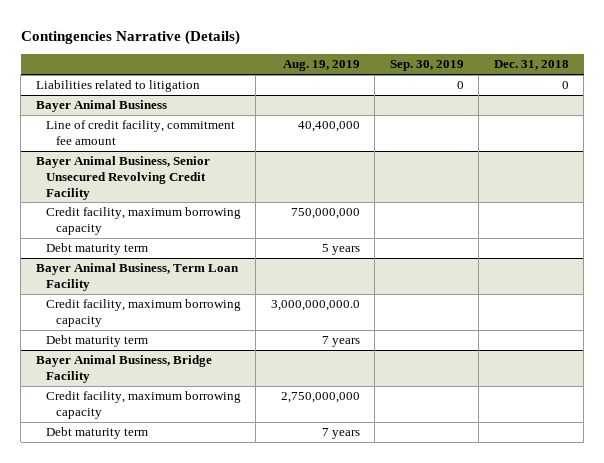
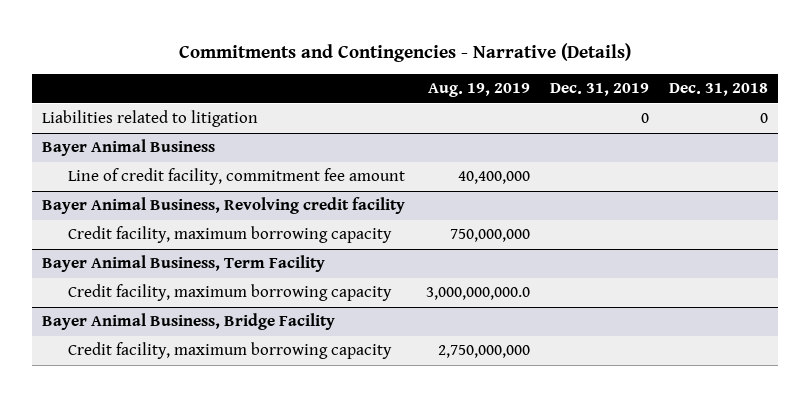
- Contingencies Narrative (Details)
+ Commitments and Contingencies - Narrative (Details)
- | Aug. 19, 2019 | Sep. 30, 2019 | Dec. 31, 2018
+ | Aug. 19, 2019 | Dec. 31, 2019 | Dec. 31, 2018
- Bayer Animal Business, Senior Unsecured Revolving Credit Facility
+ Bayer Animal Business, Revolving credit facility
- Debt maturity term | 5 years | |
- Bayer Animal Business, Term Loan Facility
+ Bayer Animal Business, Term Facility
- Debt maturity term | 7 years | |
@ Bayer Animal Business, Bridge Facility
- Debt maturity term | 7 years | |

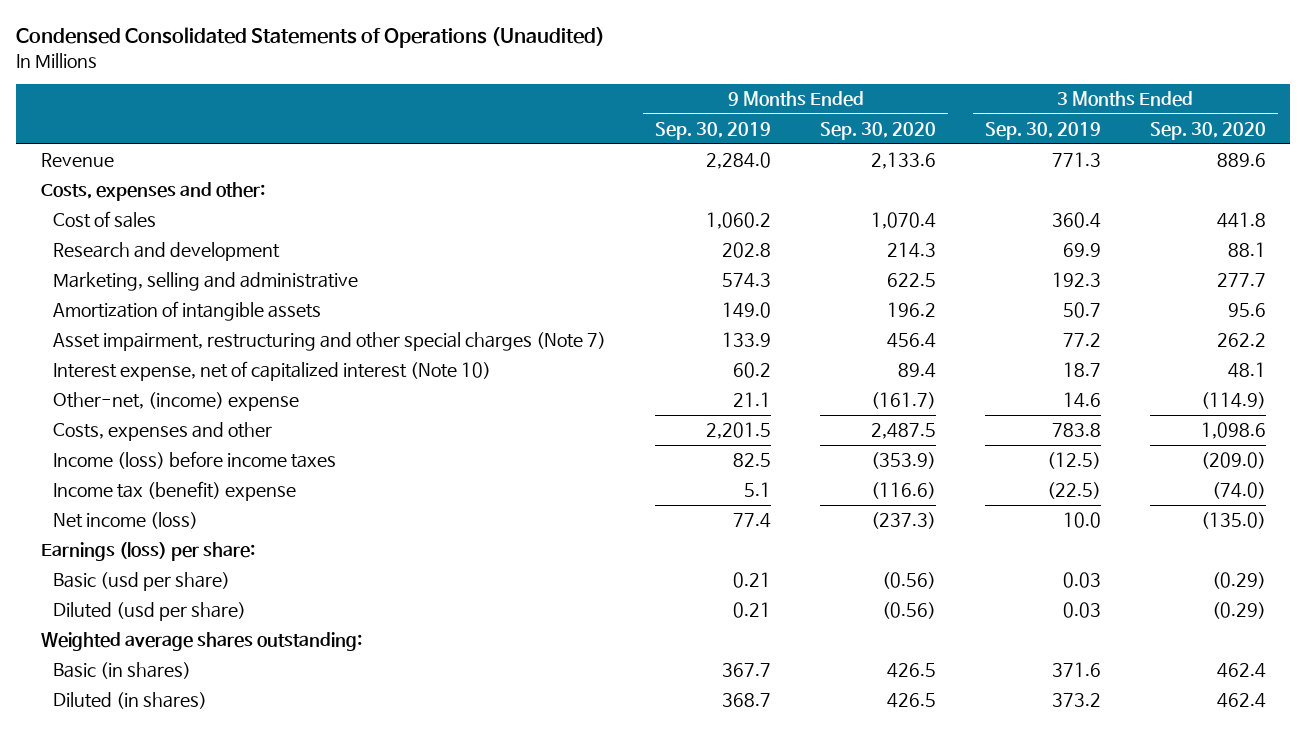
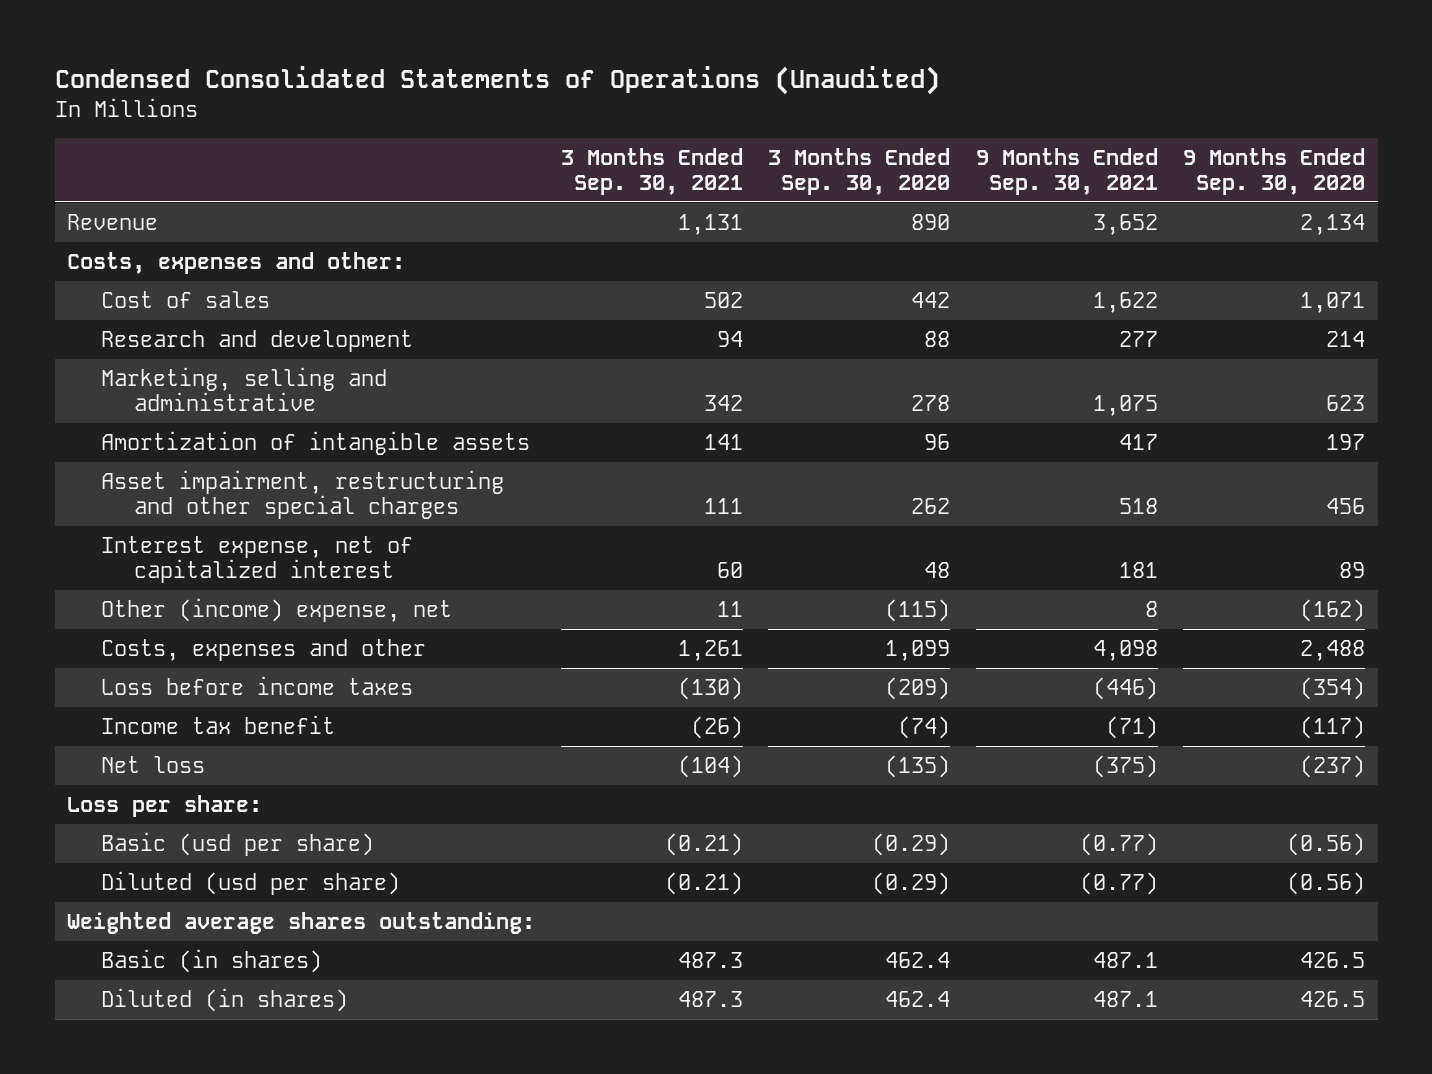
- | 9 Months Ended Sep. 30, 2019 | 9 Months Ended Sep. 30, 2020 | 3 Months Ended Sep. 30, 2019 | 3 Months Ended Sep. 30, 2020
+ | 3 Months Ended Sep. 30, 2021 | 3 Months Ended Sep. 30, 2020 | 9 Months Ended Sep. 30, 2021 | 9 Months Ended Sep. 30, 2020
- Revenue | 2,284.0 | 2,133.6 | 771.3 | 889.6
+ Revenue | 1,131 | 890 | 3,652 | 2,134
- Cost of sales | 1,060.2 | 1,070.4 | 360.4 | 441.8
- Research and development | 202.8 | 214.3 | 69.9 | 88.1
- Marketing, selling and administrative | 574.3 | 622.5 | 192.3 | 277.7
- Amortization of intangible assets | 149.0 | 196.2 | 50.7 | 95.6
- Asset impairment, restructuring and other special charges (Note 7) | 133.9 | 456.4 | 77.2 | 262.2
- Interest expense, net of capitalized interest (Note 10) | 60.2 | 89.4 | 18.7 | 48.1
- Other-net, (income) expense | 21.1 | (161.7) | 14.6 | (114.9)
- Costs, expenses and other | 2,201.5 | 2,487.5 | 783.8 | 1,098.6
- Income (loss) before income taxes | 82.5 | (353.9) | (12.5) | (209.0)
- Income tax (benefit) expense | 5.1 | (116.6) | (22.5) | (74.0)
- Net income (loss) | 77.4 | (237.3) | 10.0 | (135.0)
- Earnings (loss) per share:
+ Cost of sales | 502 | 442 | 1,622 | 1,071
+ Research and development | 94 | 88 | 277 | 214
+ Marketing, selling and administrative | 342 | 278 | 1,075 | 623
+ Amortization of intangible assets | 141 | 96 | 417 | 197
+ Asset impairment, restructuring and other special charges | 111 | 262 | 518 | 456
+ Interest expense, net of capitalized interest | 60 | 48 | 181 | 89
+ Other (income) expense, net | 11 | (115) | 8 | (162)
+ Costs, expenses and other | 1,261 | 1,099 | 4,098 | 2,488
+ Loss before income taxes | (130) | (209) | (446) | (354)
+ Income tax benefit | (26) | (74) | (71) | (117)
+ Net loss | (104) | (135) | (375) | (237)
+ Loss per share:

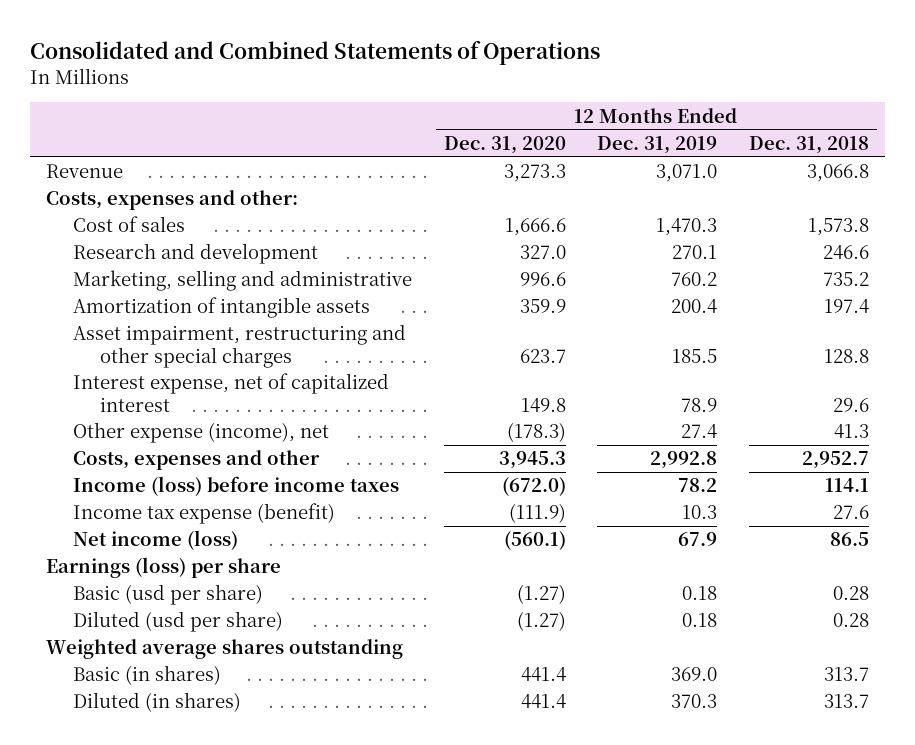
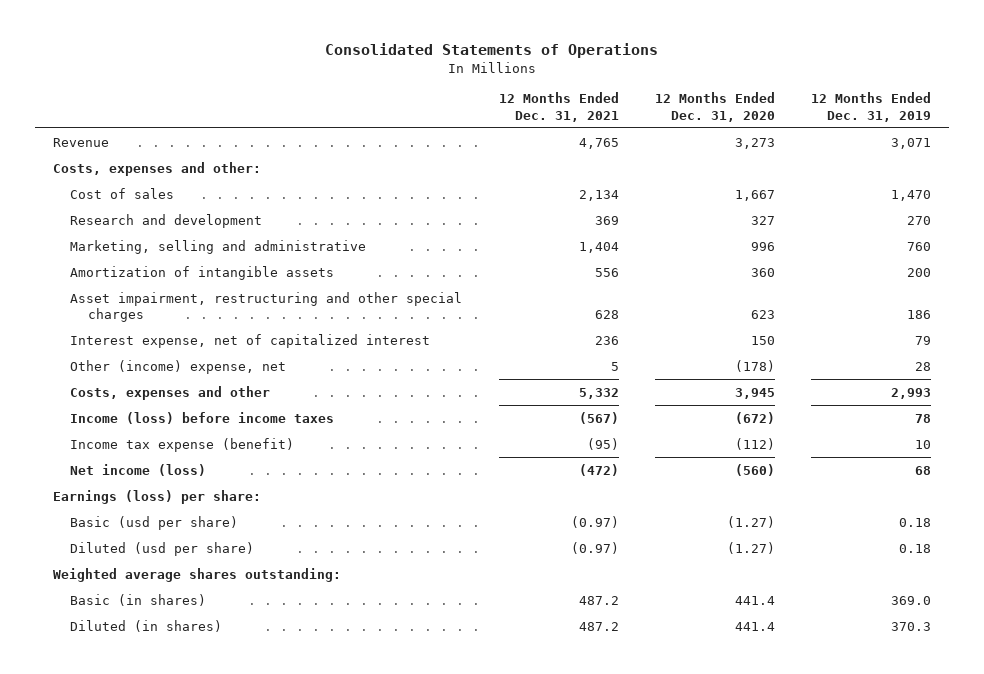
- Consolidated and Combined Statements of Operations
+ Consolidated Statements of Operations
- | 12 Months Ended Dec. 31, 2020 | 12 Months Ended Dec. 31, 2019 | 12 Months Ended Dec. 31, 2018
+ | 12 Months Ended Dec. 31, 2021 | 12 Months Ended Dec. 31, 2020 | 12 Months Ended Dec. 31, 2019
- Revenue | 3,273.3 | 3,071.0 | 3,066.8
+ Revenue | 4,765 | 3,273 | 3,071
- Cost of sales | 1,666.6 | 1,470.3 | 1,573.8
- Research and development | 327.0 | 270.1 | 246.6
- Marketing, selling and administrative | 996.6 | 760.2 | 735.2
- Amortization of intangible assets | 359.9 | 200.4 | 197.4
- Asset impairment, restructuring and other special charges | 623.7 | 185.5 | 128.8
- Interest expense, net of capitalized interest | 149.8 | 78.9 | 29.6
- Other expense (income), net | (178.3) | 27.4 | 41.3
- Costs, expenses and other | 3,945.3 | 2,992.8 | 2,952.7
- Income (loss) before income taxes | (672.0) | 78.2 | 114.1
- Income tax expense (benefit) | (111.9) | 10.3 | 27.6
- Net income (loss) | (560.1) | 67.9 | 86.5
- Earnings (loss) per share
+ Cost of sales | 2,134 | 1,667 | 1,470
+ Research and development | 369 | 327 | 270
+ Marketing, selling and administrative | 1,404 | 996 | 760
+ Amortization of intangible assets | 556 | 360 | 200
+ Asset impairment, restructuring and other special charges | 628 | 623 | 186
+ Interest expense, net of capitalized interest | 236 | 150 | 79
+ Other (income) expense, net | 5 | (178) | 28
+ Costs, expenses and other | 5,332 | 3,945 | 2,993
+ Income (loss) before income taxes | (567) | (672) | 78
+ Income tax expense (benefit) | (95) | (112) | 10
+ Net income (loss) | (472) | (560) | 68
+ Earnings (loss) per share:
- Weighted average shares outstanding
+ Weighted average shares outstanding:

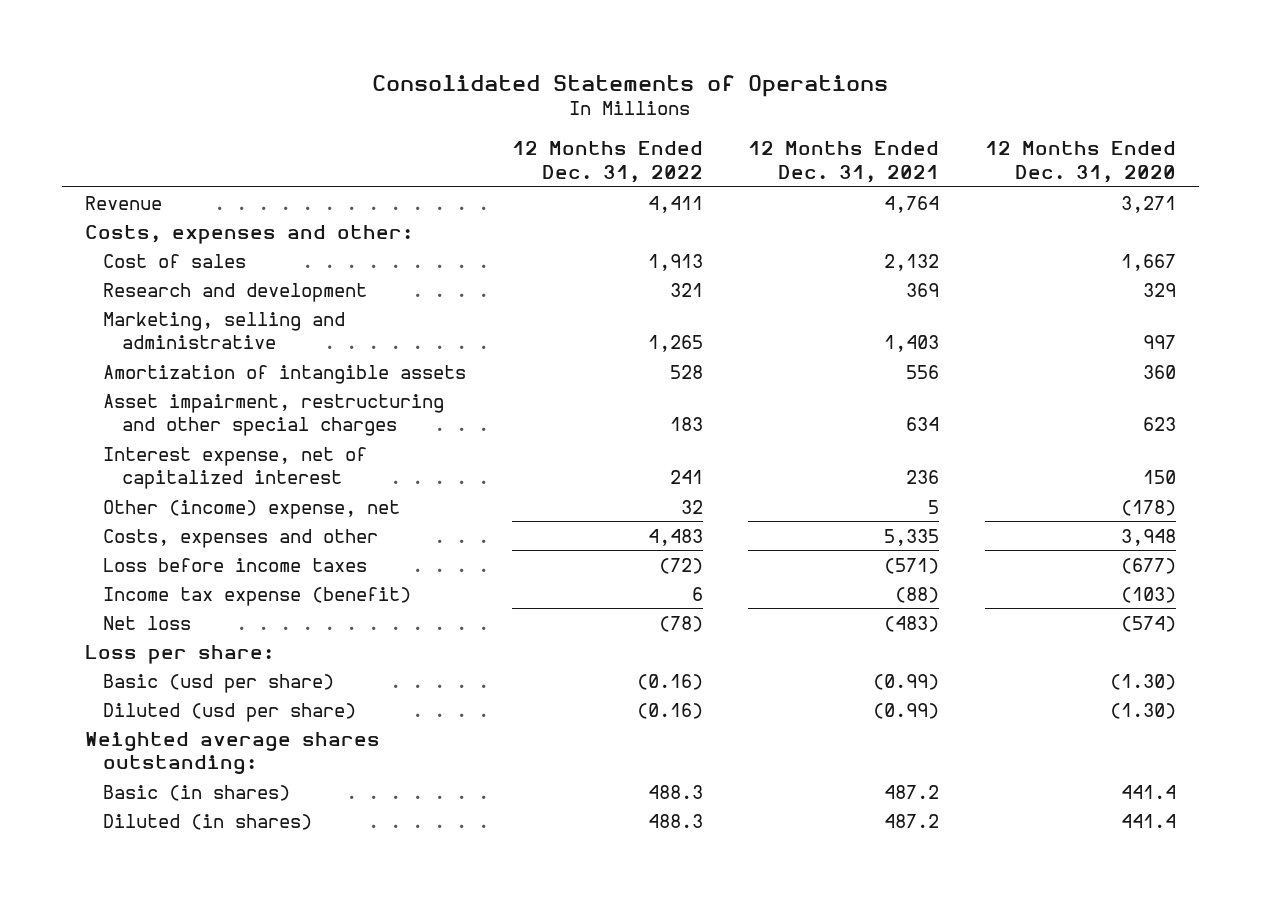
- | 12 Months Ended Dec. 31, 2021 | 12 Months Ended Dec. 31, 2020 | 12 Months Ended Dec. 31, 2019
+ | 12 Months Ended Dec. 31, 2022 | 12 Months Ended Dec. 31, 2021 | 12 Months Ended Dec. 31, 2020
- Revenue | 4,765 | 3,273 | 3,071
+ Revenue | 4,411 | 4,764 | 3,271
- Cost of sales | 2,134 | 1,667 | 1,470
- Research and development | 369 | 327 | 270
- Marketing, selling and administrative | 1,404 | 996 | 760
+ Cost of sales | 1,913 | 2,132 | 1,667
+ Research and development | 321 | 369 | 329
+ Marketing, selling and administrative | 1,265 | 1,403 | 997
- Asset impairment, restructuring and other special charges | 628 | 623 | 186
+ Asset impairment, restructuring and other special charges | 183 | 634 | 623
- Costs, expenses and other | 5,332 | 3,945 | 2,993
- Income (loss) before income taxes | (567) | (672) | 78
- Income tax expense (benefit) | (95) | (112) | 10
- Net income (loss) | (472) | (560) | 68
- Earnings (loss) per share:
- Basic (usd per share) | (0.97) | (1.27) | 0.18
- Diluted (usd per share) | (0.97) | (1.27) | 0.18
+ Costs, expenses and other | 4,483 | 5,335 | 3,948
+ Loss before income taxes | (72) | (571) | (677)
+ Income tax expense (benefit) | 6 | (88) | (103)
+ Net loss | (78) | (483) | (574)
+ Loss per share:
+ Basic (usd per share) | (0.16) | (0.99) | (1.30)
+ Diluted (usd per share) | (0.16) | (0.99) | (1.30)

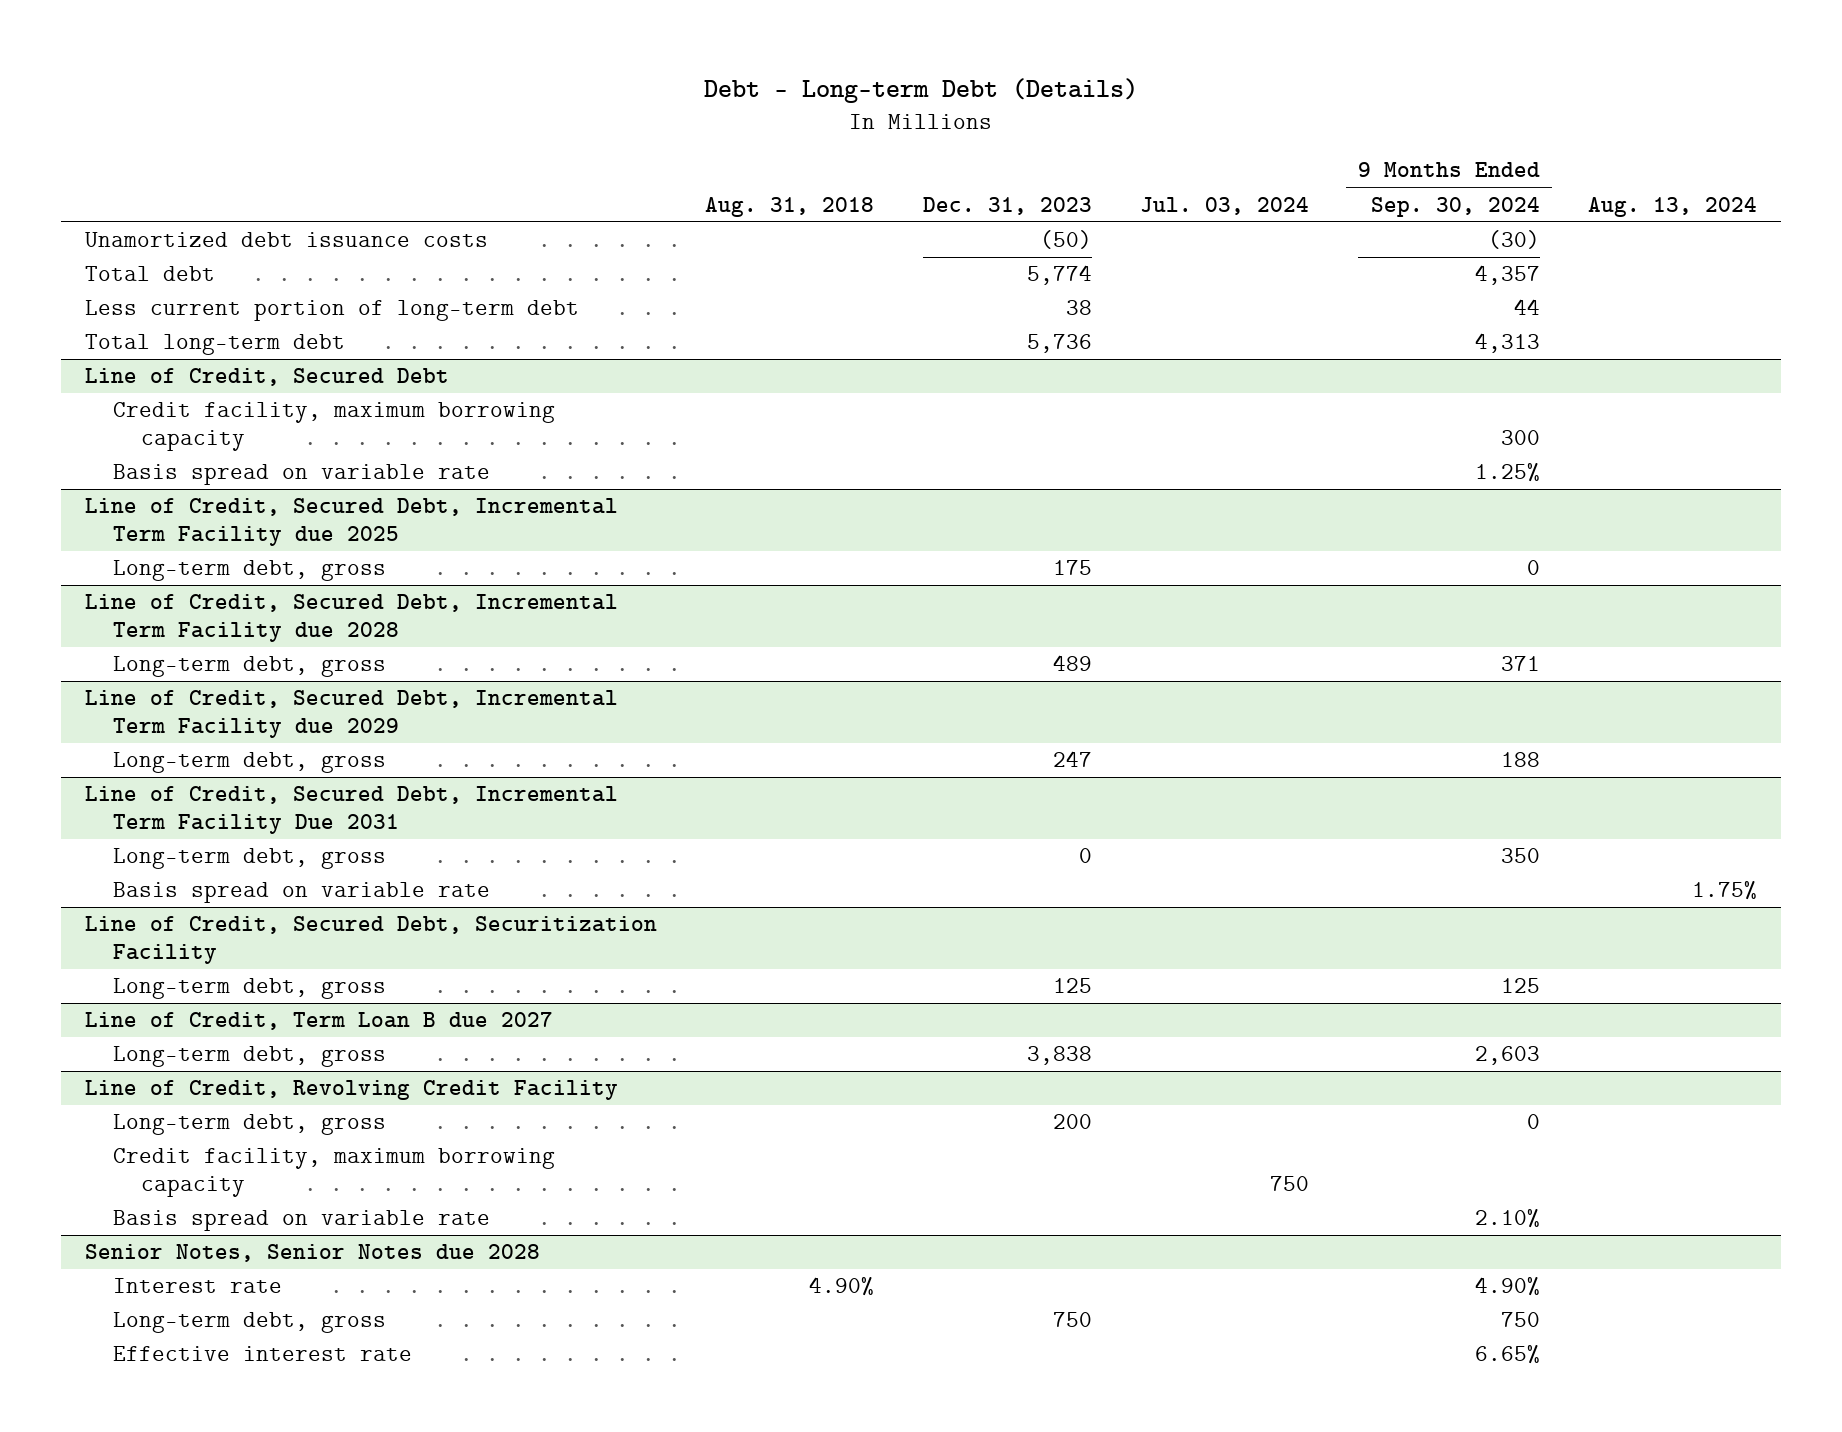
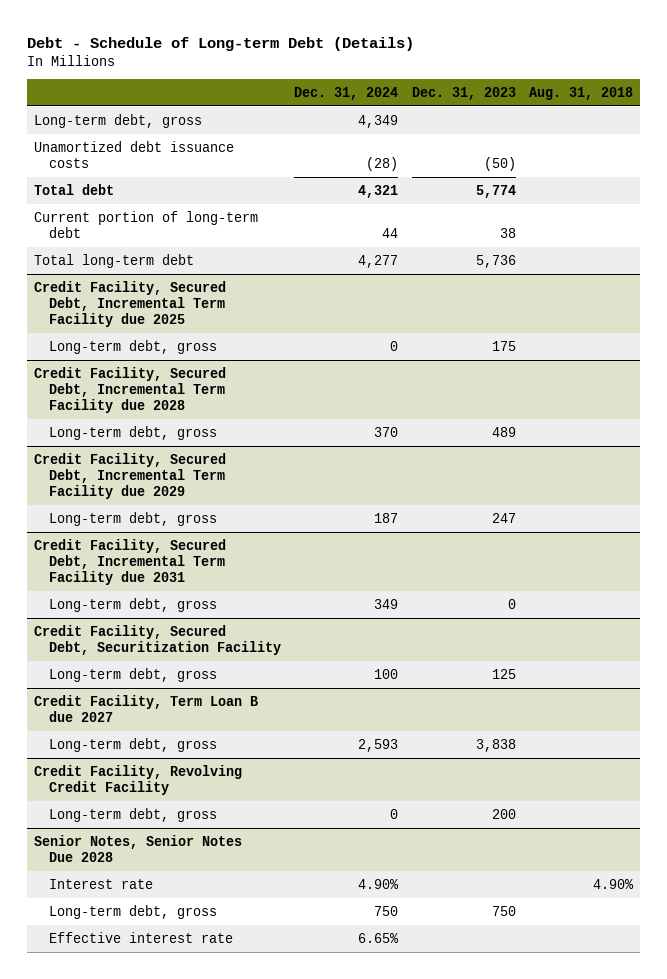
- Debt - Long-term Debt (Details)
+ Debt - Schedule of Long-term Debt (Details)
- | Aug. 31, 2018 | Dec. 31, 2023 | Jul. 03, 2024 | 9 Months Ended Sep. 30, 2024 | Aug. 13, 2024
+ | Dec. 31, 2024 | Dec. 31, 2023 | Aug. 31, 2018
+ Long-term debt, gross | 4,349 | |
- Less current portion of long-term debt | | 38 | | 44 |
+ Current portion of long-term debt | 44 | 38 |
- Line of Credit, Secured Debt
- Credit facility, maximum borrowing capacity | | | | 300 |
- Basis spread on variable rate | | | | 1.25% |
- Line of Credit, Secured Debt, Incremental Term Facility due 2025
+ Credit Facility, Secured Debt, Incremental Term Facility due 2025
- Line of Credit, Secured Debt, Incremental Term Facility due 2028
+ Credit Facility, Secured Debt, Incremental Term Facility due 2028
- Line of Credit, Secured Debt, Incremental Term Facility due 2029
+ Credit Facility, Secured Debt, Incremental Term Facility due 2029
- Line of Credit, Secured Debt, Incremental Term Facility Due 2031
+ Credit Facility, Secured Debt, Incremental Term Facility due 2031
- Basis spread on variable rate | | | | | 1.75%
- Line of Credit, Secured Debt, Securitization Facility
+ Credit Facility, Secured Debt, Securitization Facility
- Line of Credit, Term Loan B due 2027
+ Credit Facility, Term Loan B due 2027
- Line of Credit, Revolving Credit Facility
+ Credit Facility, Revolving Credit Facility
- Credit facility, maximum borrowing capacity | | | 750 | |
- Basis spread on variable rate | | | | 2.10% |
- Senior Notes, Senior Notes due 2028
+ Senior Notes, Senior Notes Due 2028

